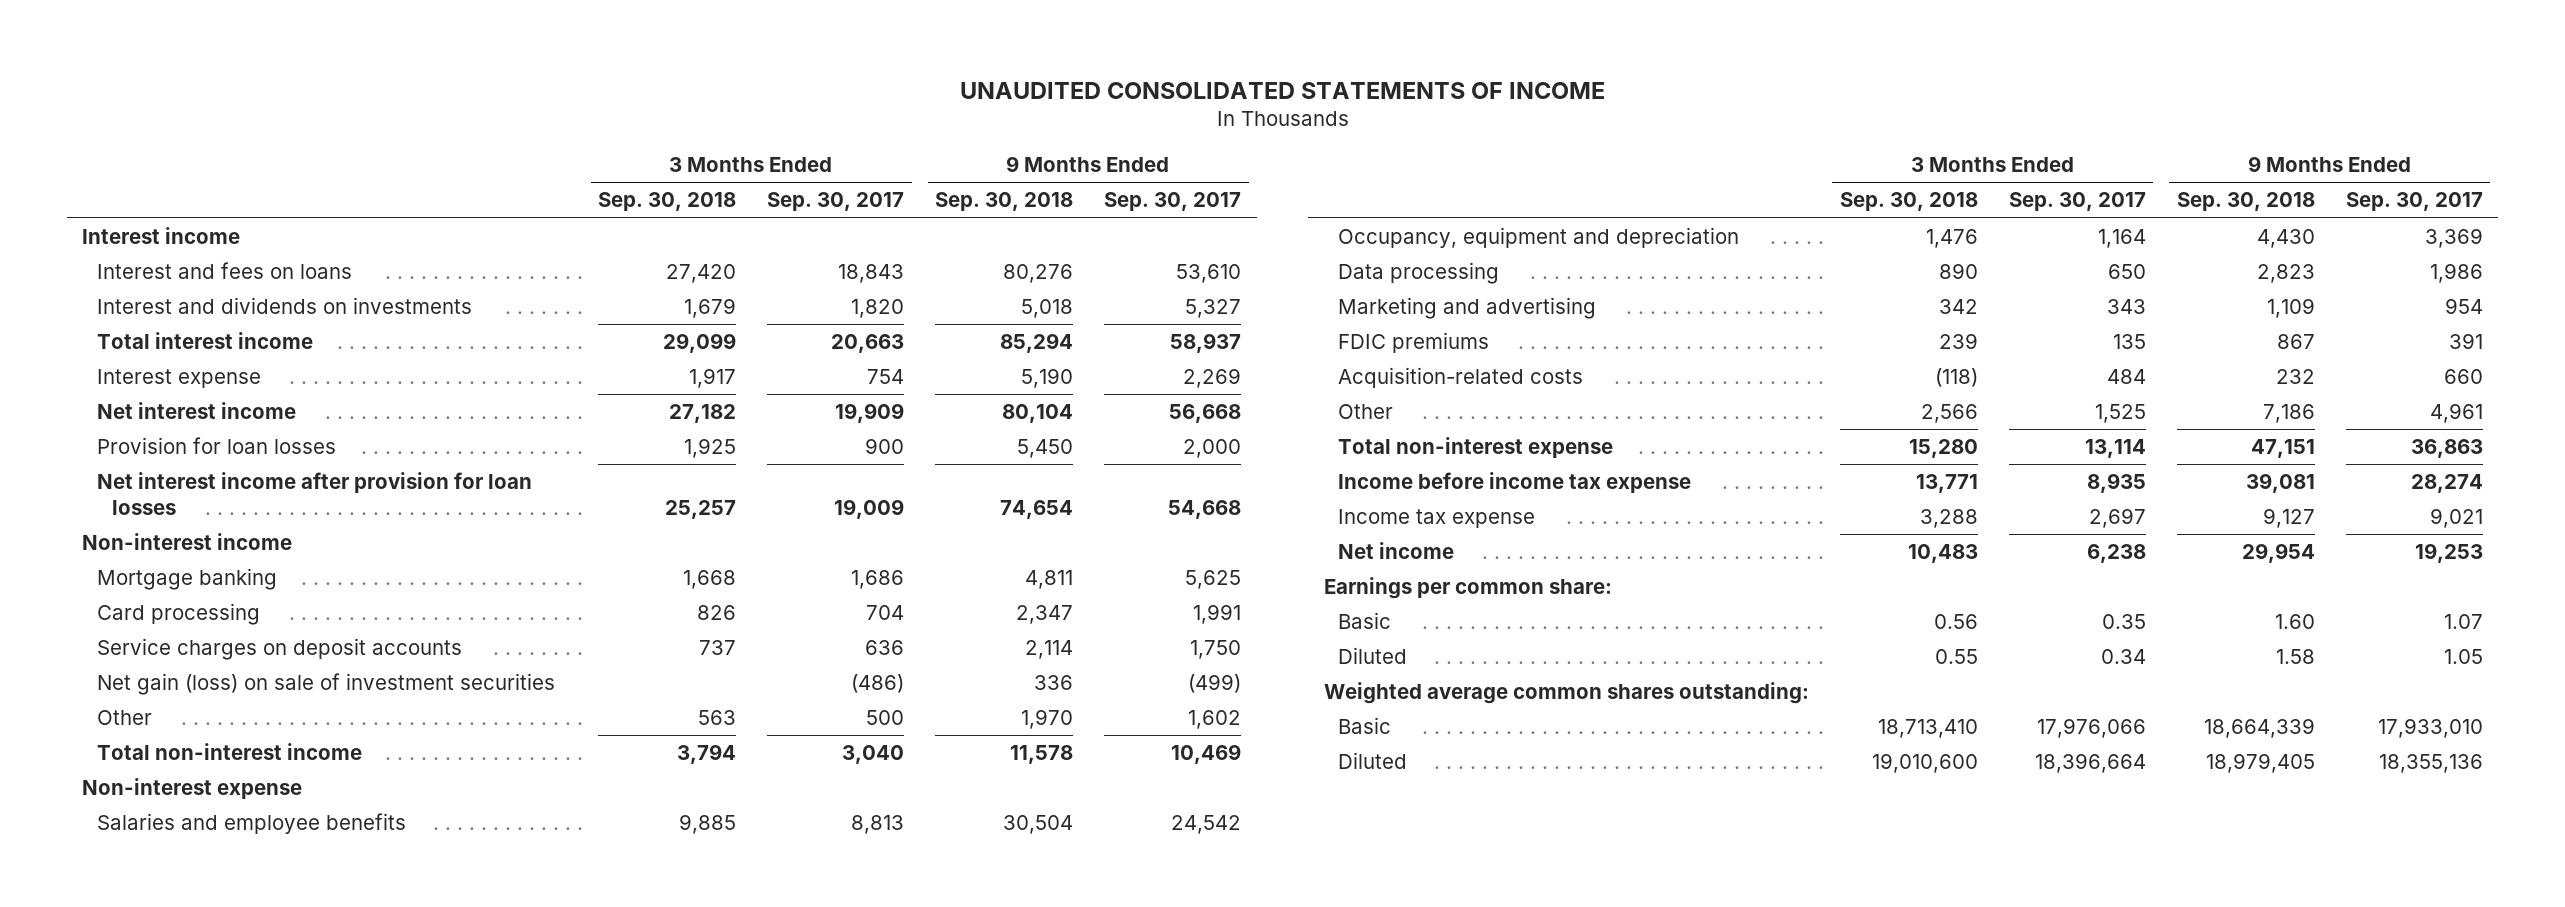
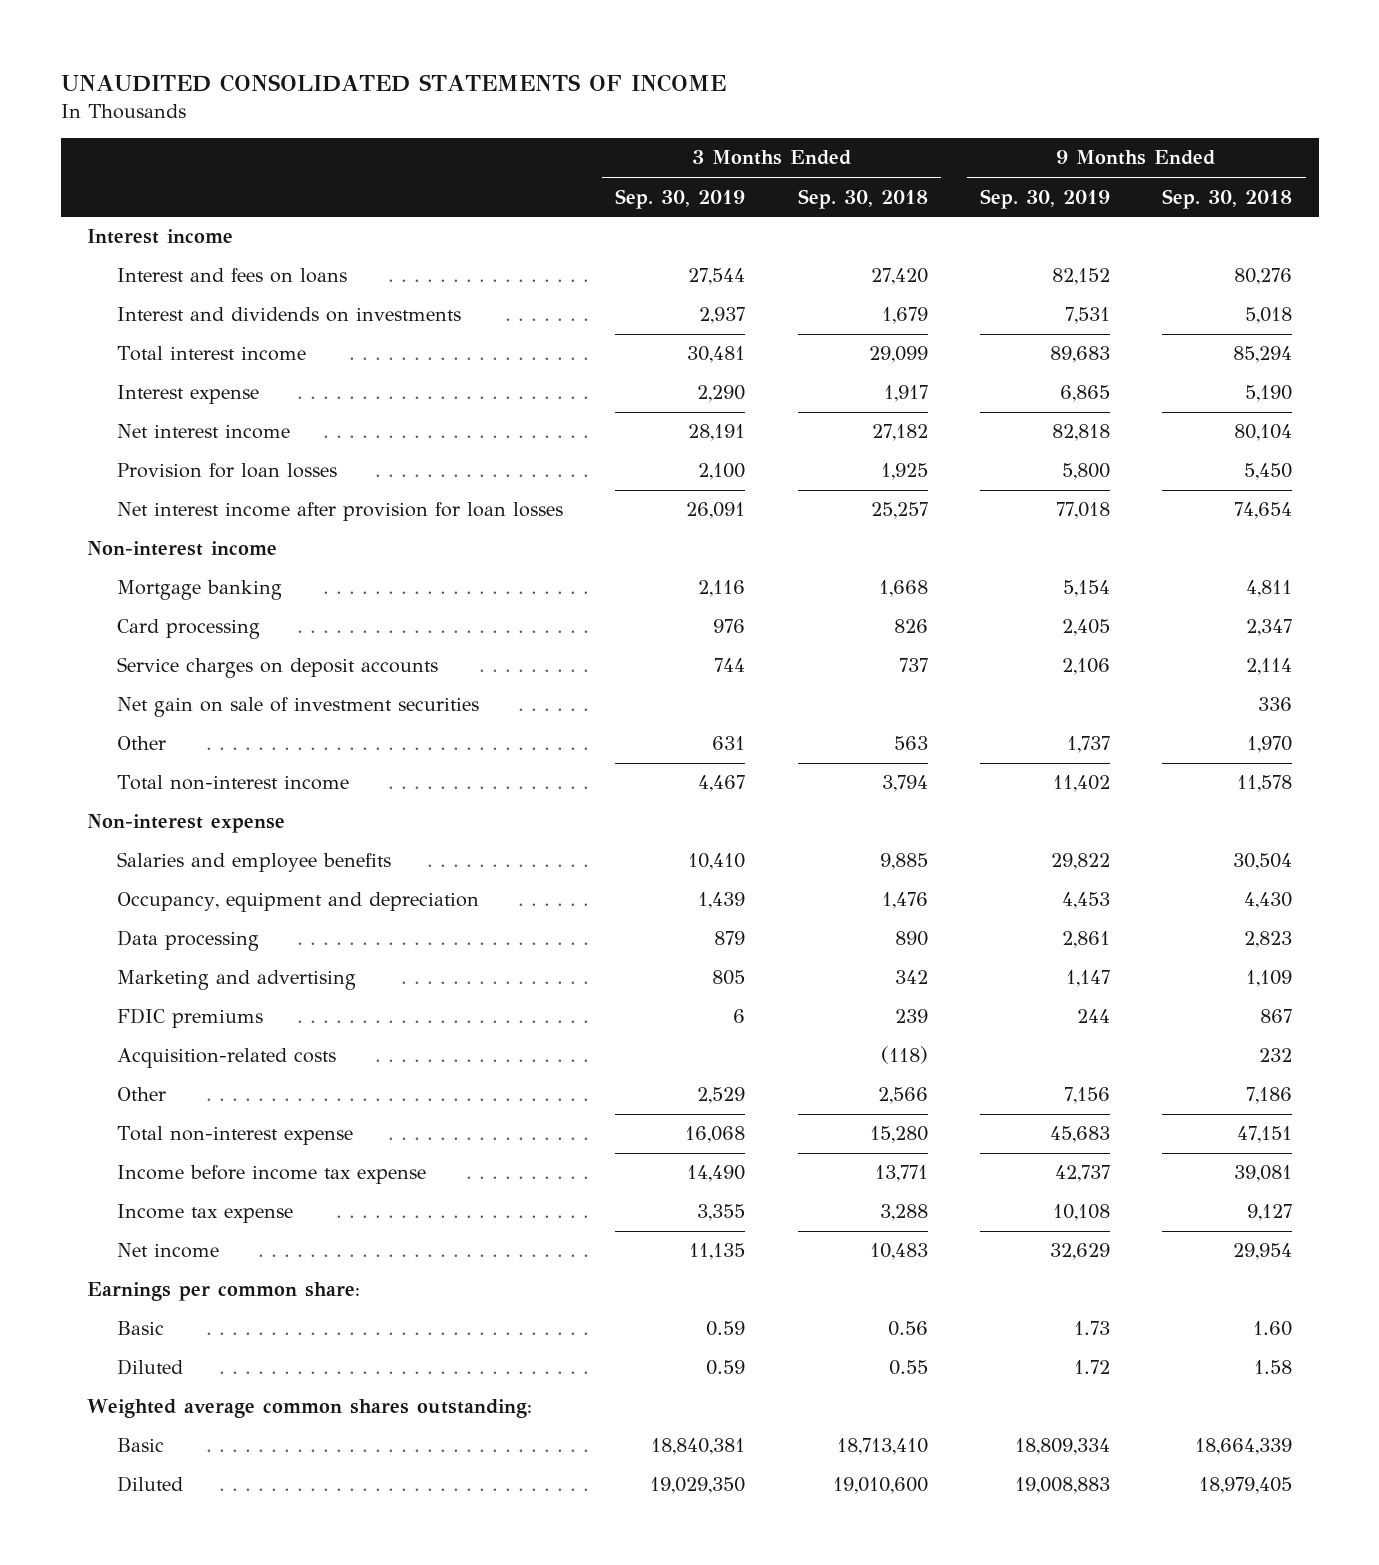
- | 3 Months Ended Sep. 30, 2018 | 3 Months Ended Sep. 30, 2017 | 9 Months Ended Sep. 30, 2018 | 9 Months Ended Sep. 30, 2017
+ | 3 Months Ended Sep. 30, 2019 | 3 Months Ended Sep. 30, 2018 | 9 Months Ended Sep. 30, 2019 | 9 Months Ended Sep. 30, 2018
- Net gain (loss) on sale of investment securities | | (486) | 336 | (499)
+ Net gain on sale of investment securities | | | | 336

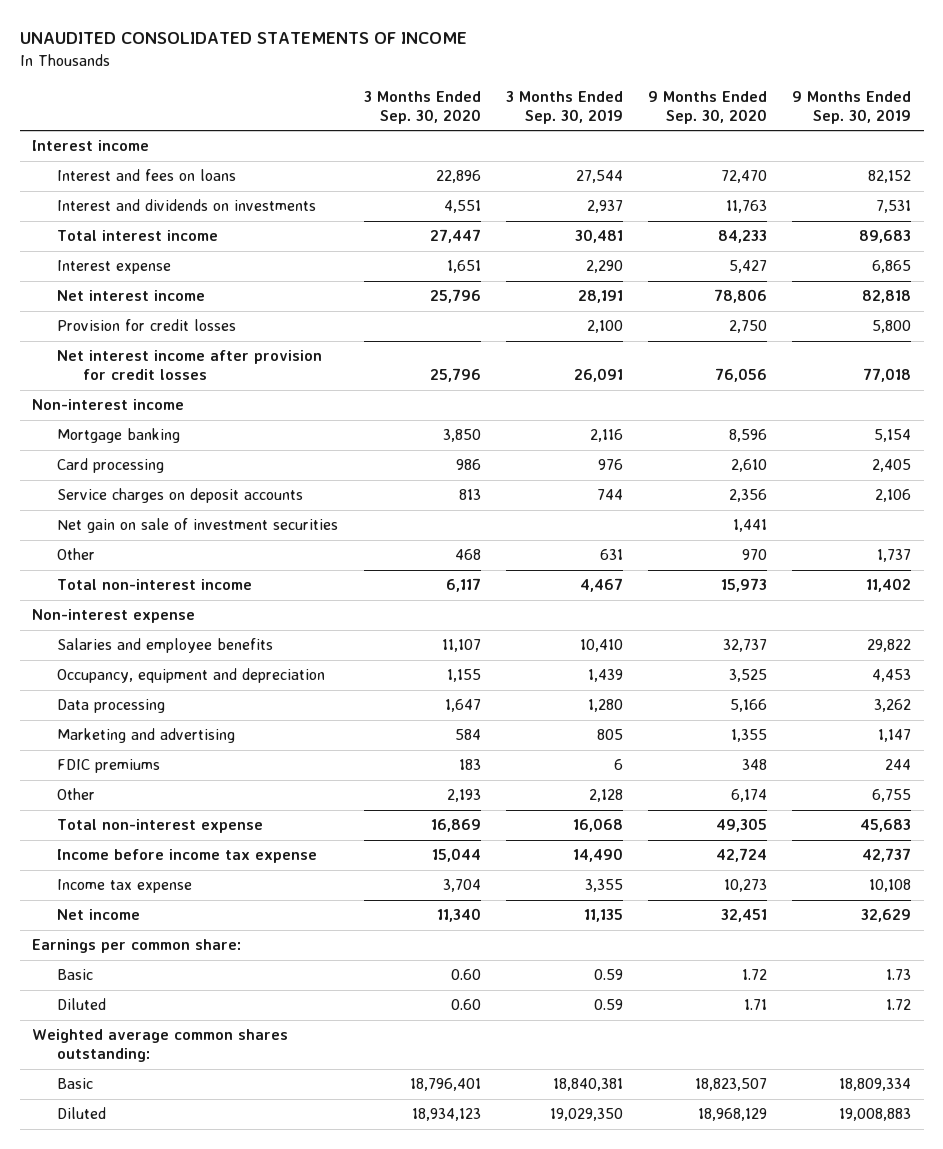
- | 3 Months Ended Sep. 30, 2019 | 3 Months Ended Sep. 30, 2018 | 9 Months Ended Sep. 30, 2019 | 9 Months Ended Sep. 30, 2018
+ | 3 Months Ended Sep. 30, 2020 | 3 Months Ended Sep. 30, 2019 | 9 Months Ended Sep. 30, 2020 | 9 Months Ended Sep. 30, 2019
- Provision for loan losses | 2,100 | 1,925 | 5,800 | 5,450
- Net interest income after provision for loan losses | 26,091 | 25,257 | 77,018 | 74,654
+ Provision for credit losses | | 2,100 | 2,750 | 5,800
+ Net interest income after provision for credit losses | 25,796 | 26,091 | 76,056 | 77,018
- Data processing | 879 | 890 | 2,861 | 2,823
+ Data processing | 1,647 | 1,280 | 5,166 | 3,262
- Acquisition-related costs | | (118) | | 232
- Other | 2,529 | 2,566 | 7,156 | 7,186
+ Other | 2,193 | 2,128 | 6,174 | 6,755

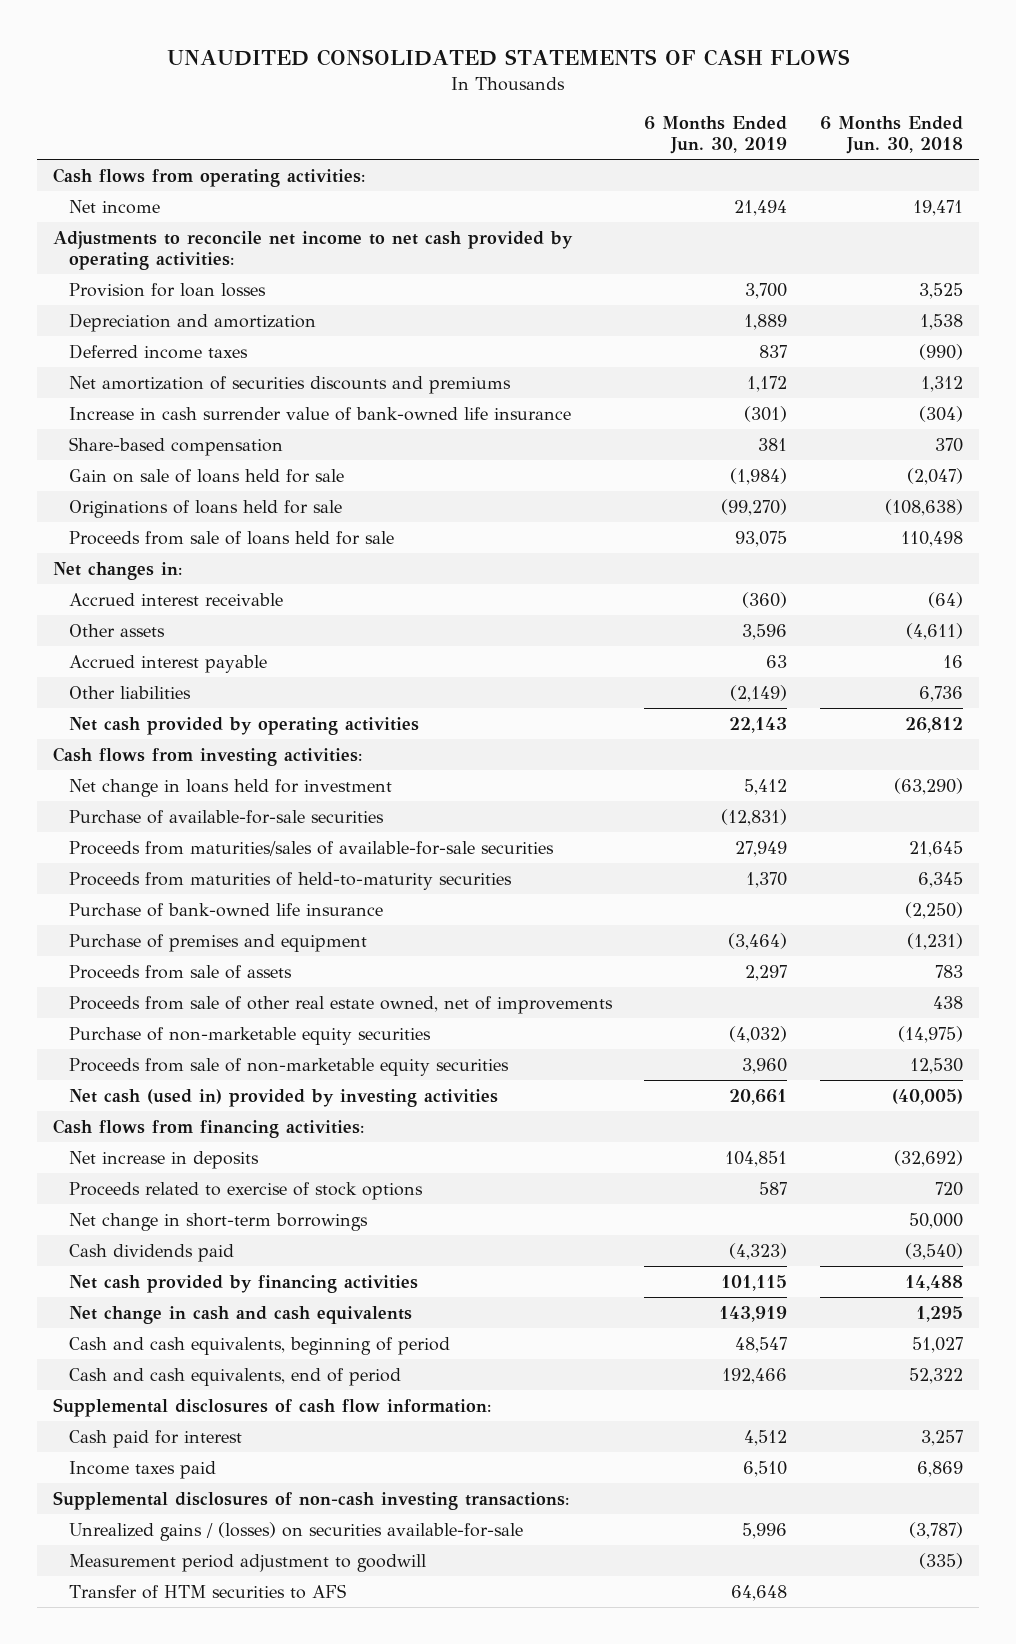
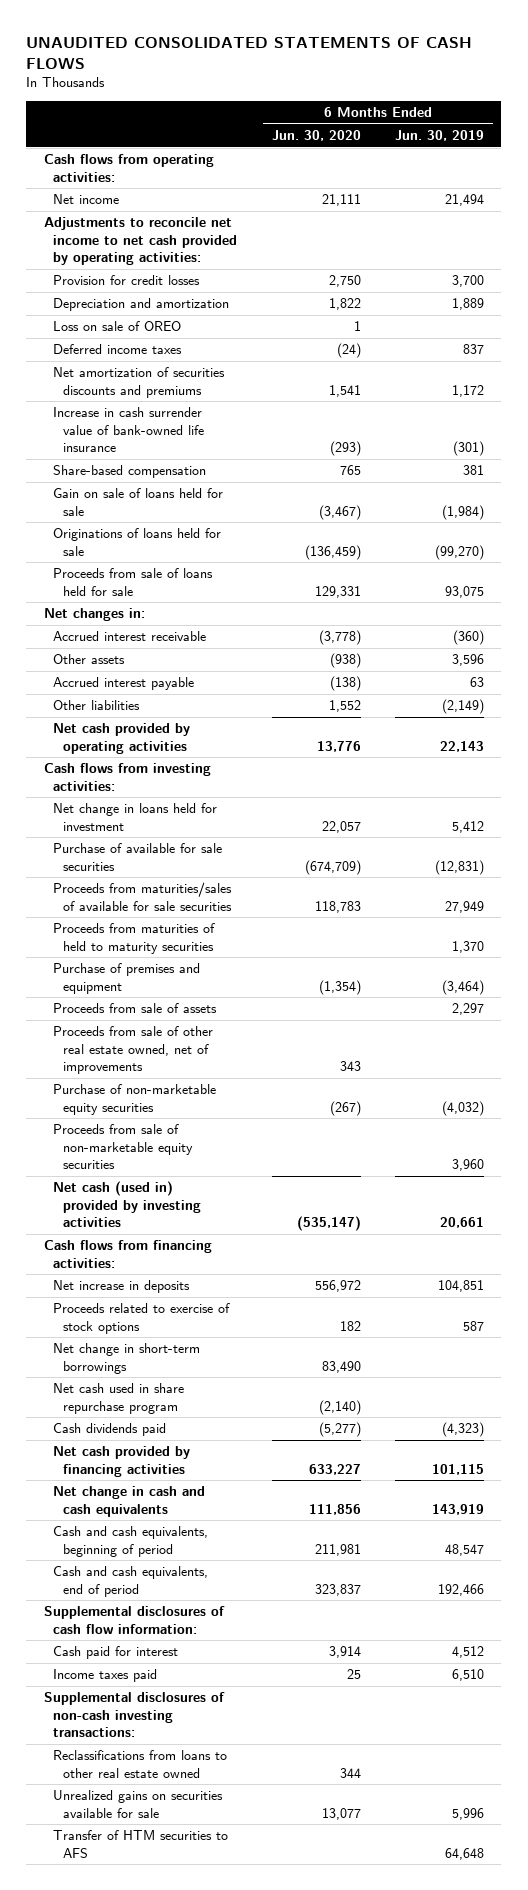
- | 6 Months Ended Jun. 30, 2019 | 6 Months Ended Jun. 30, 2018
+ | 6 Months Ended Jun. 30, 2020 | 6 Months Ended Jun. 30, 2019
- Provision for loan losses | 3,700 | 3,525
+ Provision for credit losses | 2,750 | 3,700
+ Loss on sale of OREO | 1 |
- Purchase of available-for-sale securities | (12,831) |
- Proceeds from maturities/sales of available-for-sale securities | 27,949 | 21,645
- Proceeds from maturities of held-to-maturity securities | 1,370 | 6,345
- Purchase of bank-owned life insurance | | (2,250)
+ Purchase of available for sale securities | (674,709) | (12,831)
+ Proceeds from maturities/sales of available for sale securities | 118,783 | 27,949
+ Proceeds from maturities of held to maturity securities | | 1,370
+ Net cash used in share repurchase program | (2,140) |
- Unrealized gains / (losses) on securities available-for-sale | 5,996 | (3,787)
- Measurement period adjustment to goodwill | | (335)
+ Reclassifications from loans to other real estate owned | 344 |
+ Unrealized gains on securities available for sale | 13,077 | 5,996

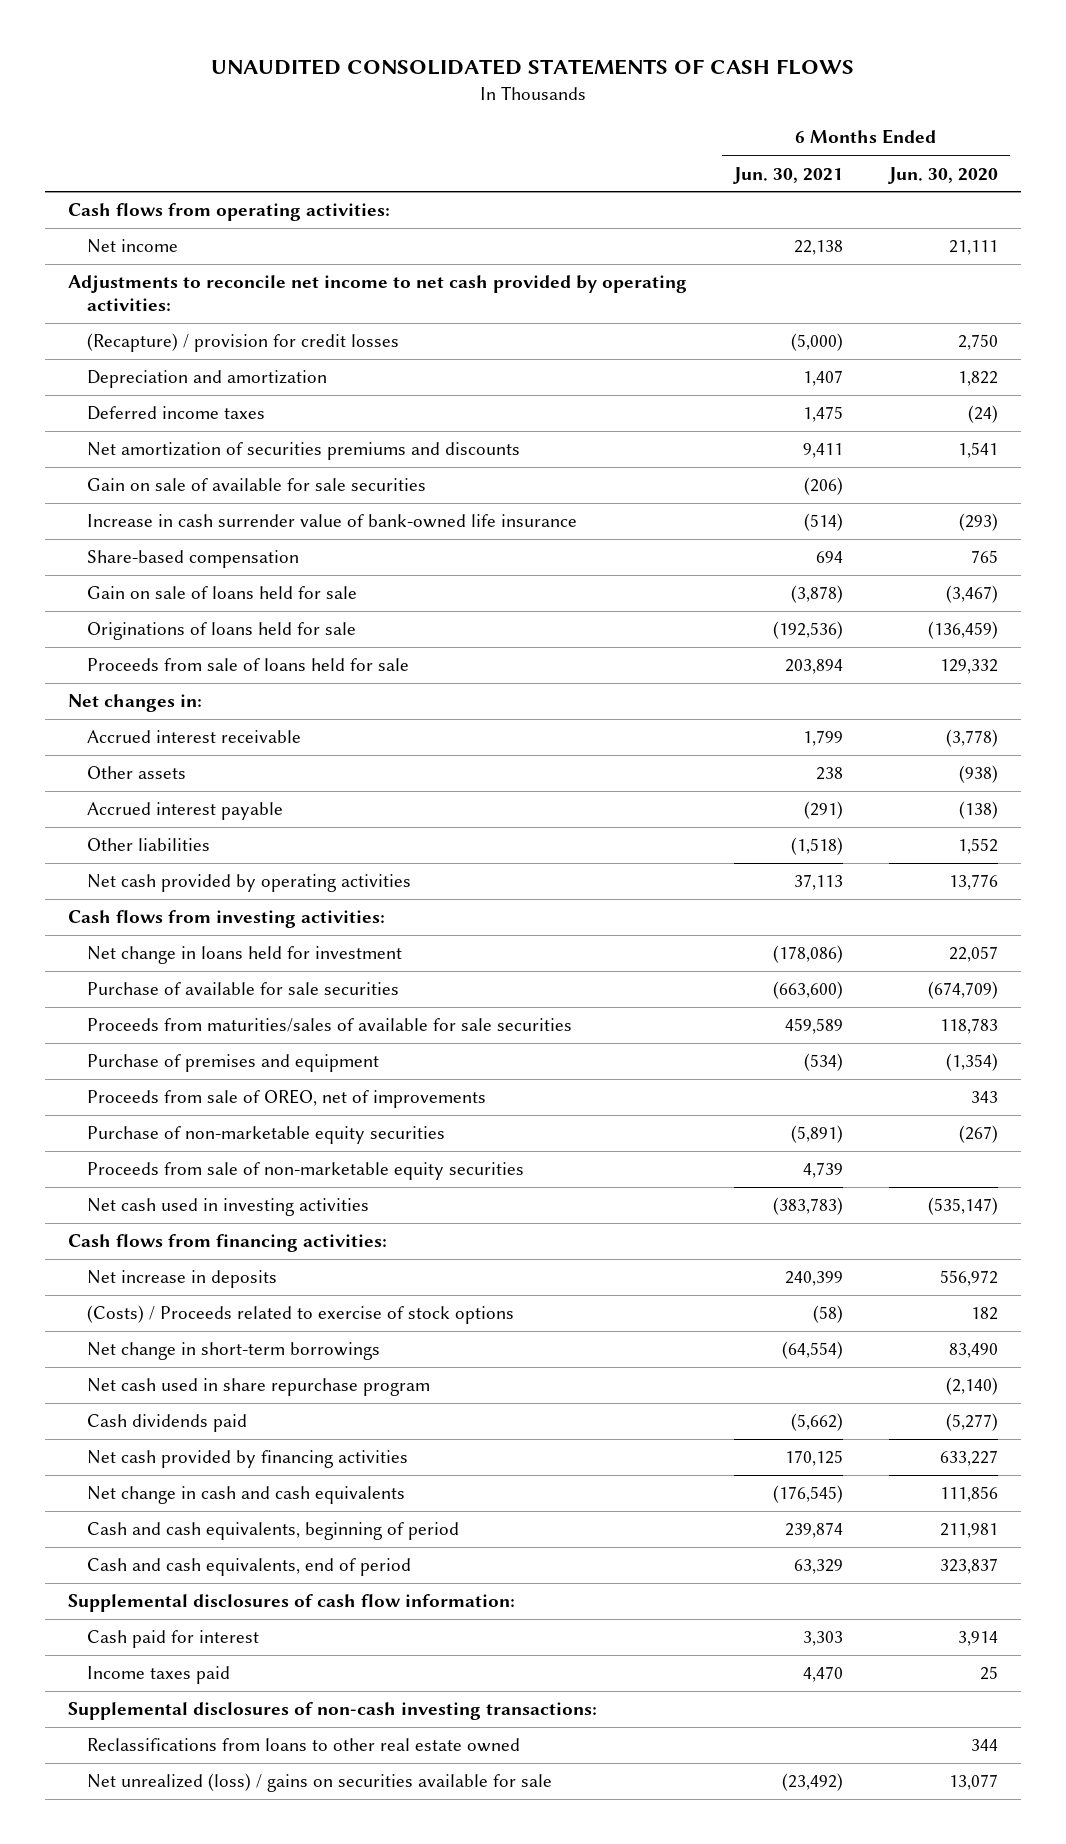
- | 6 Months Ended Jun. 30, 2020 | 6 Months Ended Jun. 30, 2019
+ | 6 Months Ended Jun. 30, 2021 | 6 Months Ended Jun. 30, 2020
- Provision for credit losses | 2,750 | 3,700
+ (Recapture) / provision for credit losses | (5,000) | 2,750
- Loss on sale of OREO | 1 |
- Net amortization of securities discounts and premiums | 1,541 | 1,172
+ Net amortization of securities premiums and discounts | 9,411 | 1,541
+ Gain on sale of available for sale securities | (206) |
- Proceeds from sale of loans held for sale | 129,331 | 93,075
+ Proceeds from sale of loans held for sale | 203,894 | 129,332
- Proceeds from maturities of held to maturity securities | | 1,370
- Proceeds from sale of assets | | 2,297
- Proceeds from sale of other real estate owned, net of improvements | 343 |
+ Proceeds from sale of OREO, net of improvements | | 343
- Net cash (used in) provided by investing activities | (535,147) | 20,661
+ Net cash used in investing activities | (383,783) | (535,147)
- Proceeds related to exercise of stock options | 182 | 587
+ (Costs) / Proceeds related to exercise of stock options | (58) | 182
- Unrealized gains on securities available for sale | 13,077 | 5,996
- Transfer of HTM securities to AFS | | 64,648
+ Net unrealized (loss) / gains on securities available for sale | (23,492) | 13,077

